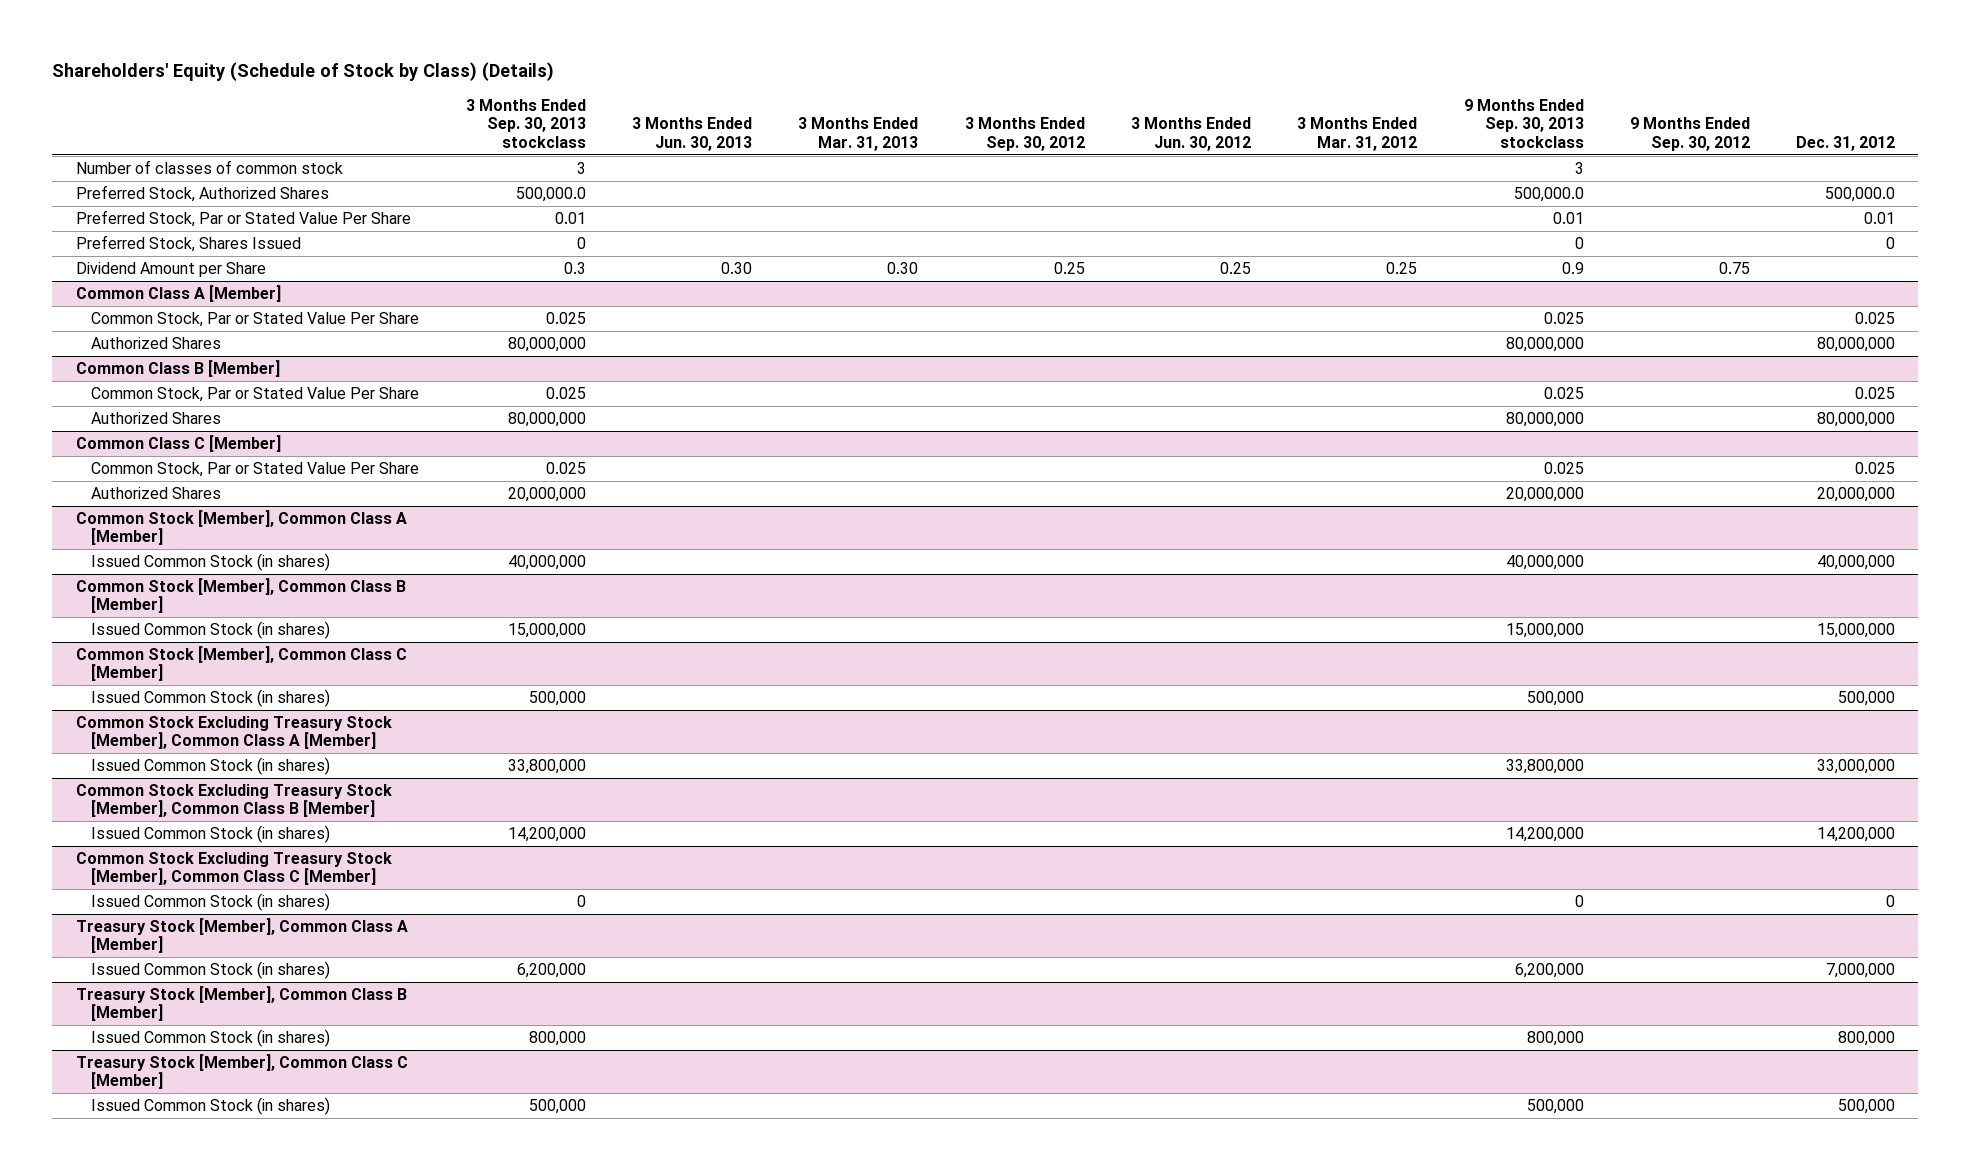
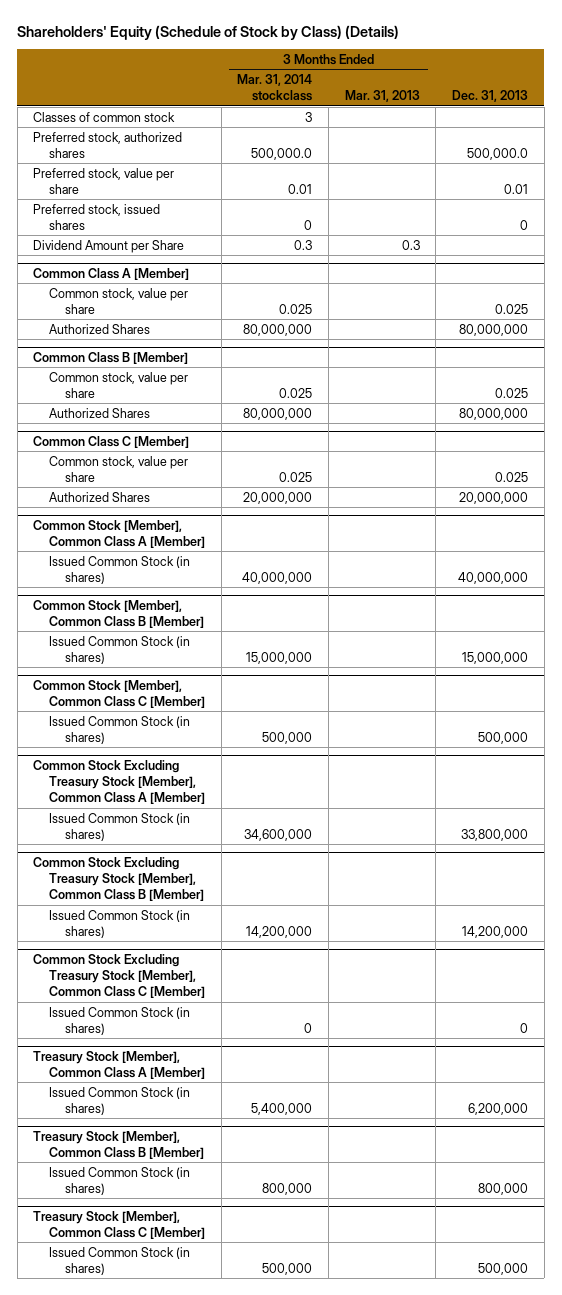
- | 3 Months Ended Sep. 30, 2013 stockclass | 3 Months Ended Jun. 30, 2013 | 3 Months Ended Mar. 31, 2013 | 3 Months Ended Sep. 30, 2012 | 3 Months Ended Jun. 30, 2012 | 3 Months Ended Mar. 31, 2012 | 9 Months Ended Sep. 30, 2013 stockclass | 9 Months Ended Sep. 30, 2012 | Dec. 31, 2012
+ | 3 Months Ended Mar. 31, 2014 stockclass | 3 Months Ended Mar. 31, 2013 | Dec. 31, 2013
- Number of classes of common stock | 3 | | | | | | 3 | |
- Preferred Stock, Authorized Shares | 500,000.0 | | | | | | 500,000.0 | | 500,000.0
- Preferred Stock, Par or Stated Value Per Share | 0.01 | | | | | | 0.01 | | 0.01
- Preferred Stock, Shares Issued | 0 | | | | | | 0 | | 0
- Dividend Amount per Share | 0.3 | 0.30 | 0.30 | 0.25 | 0.25 | 0.25 | 0.9 | 0.75 |
+ Classes of common stock | 3 | |
+ Preferred stock, authorized shares | 500,000.0 | | 500,000.0
+ Preferred stock, value per share | 0.01 | | 0.01
+ Preferred stock, issued shares | 0 | | 0
+ Dividend Amount per Share | 0.3 | 0.3 |
@ Common Class A [Member]
- Common Stock, Par or Stated Value Per Share | 0.025 | | | | | | 0.025 | | 0.025
+ Common stock, value per share | 0.025 | | 0.025
@ Common Class B [Member]
- Common Stock, Par or Stated Value Per Share | 0.025 | | | | | | 0.025 | | 0.025
+ Common stock, value per share | 0.025 | | 0.025
@ Common Class C [Member]
- Common Stock, Par or Stated Value Per Share | 0.025 | | | | | | 0.025 | | 0.025
+ Common stock, value per share | 0.025 | | 0.025

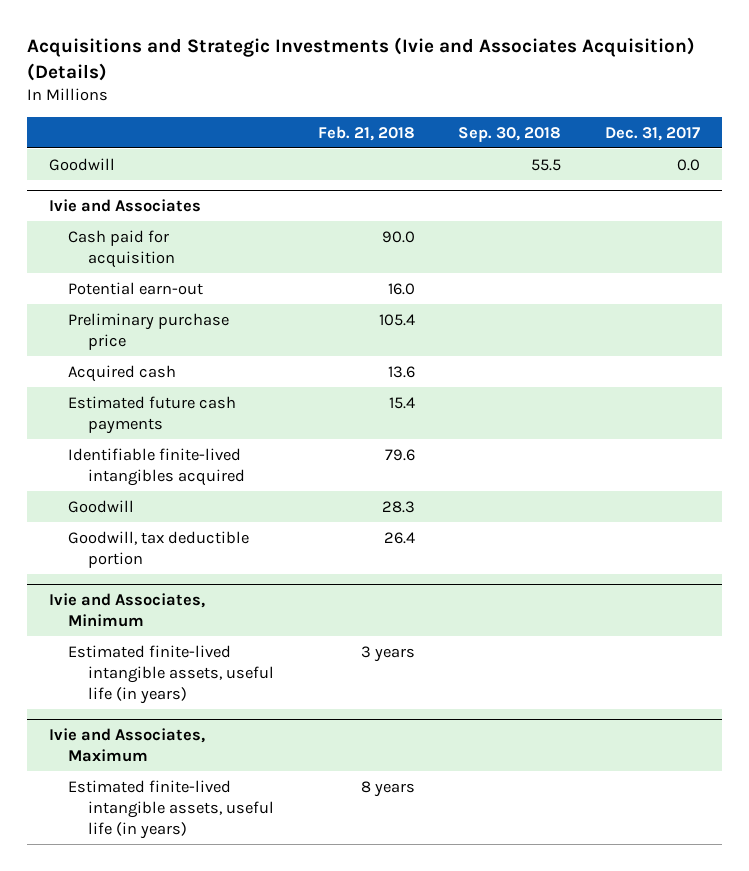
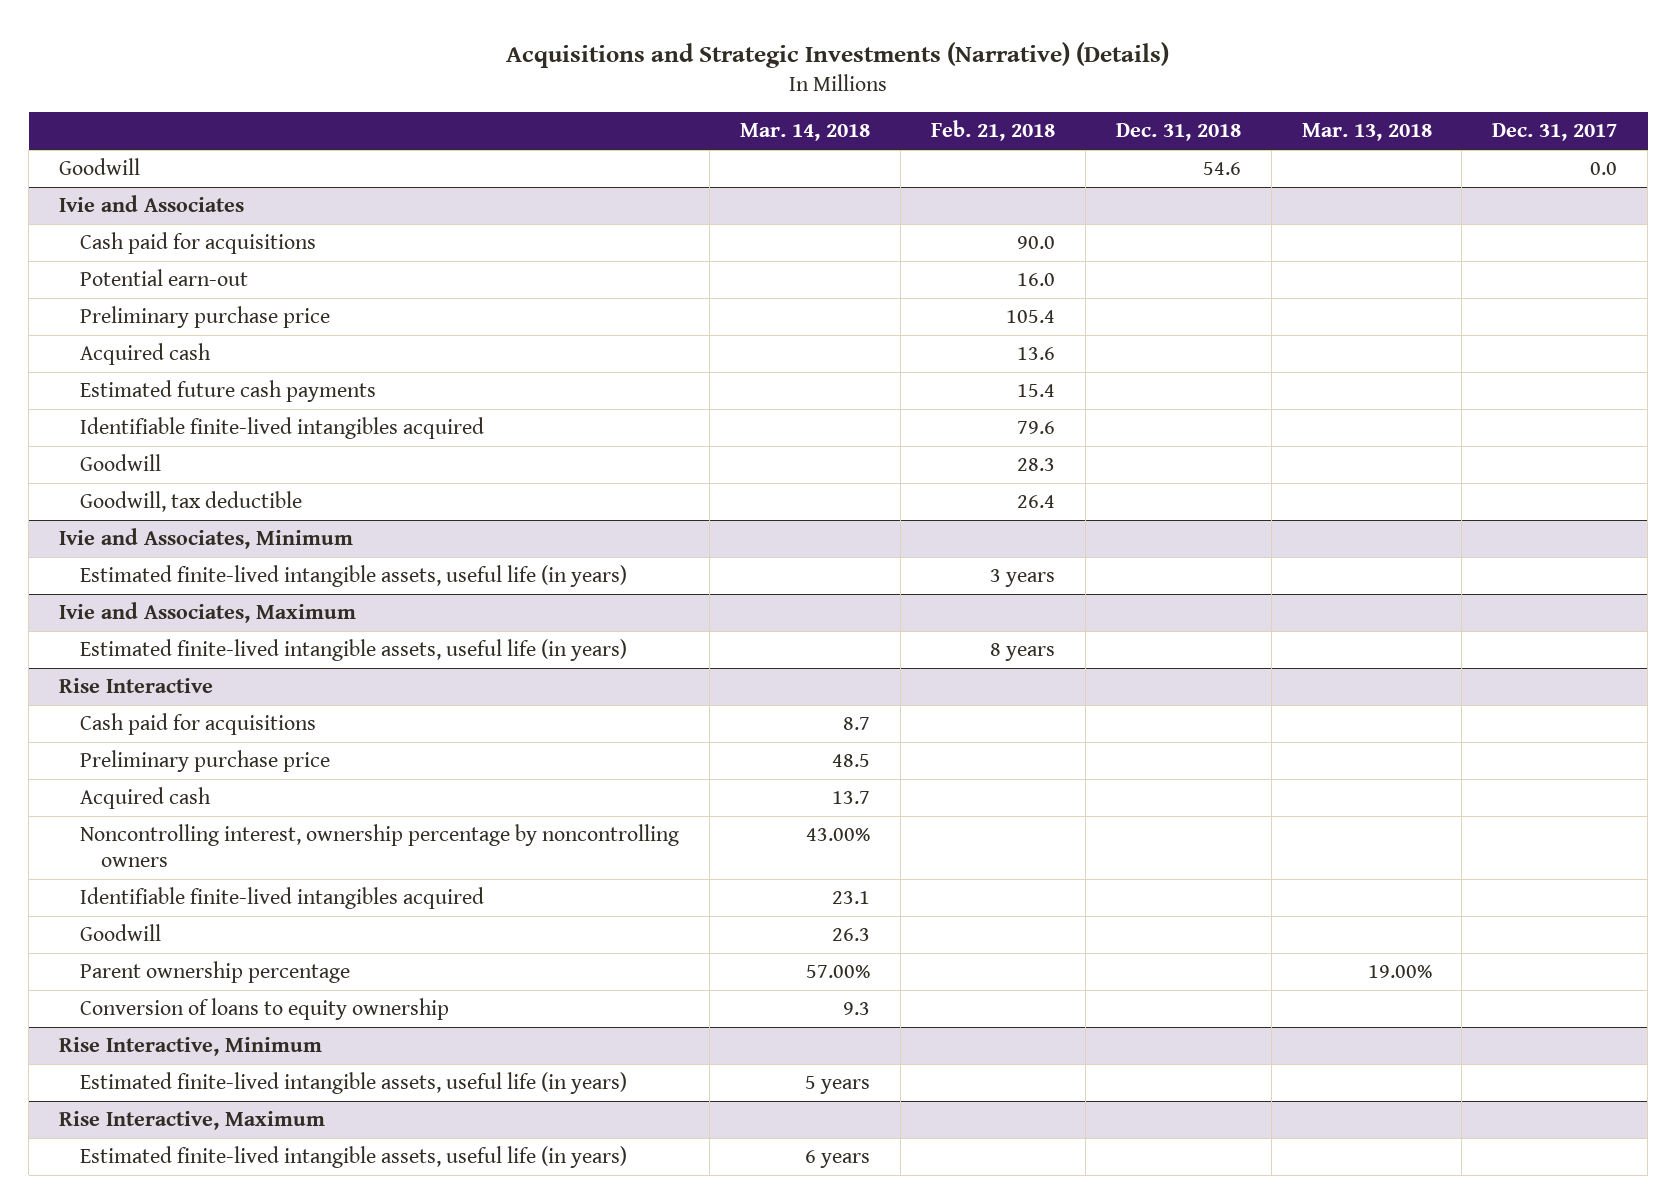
- Acquisitions and Strategic Investments (Ivie and Associates Acquisition) (Details)
+ Acquisitions and Strategic Investments (Narrative) (Details)
- | Feb. 21, 2018 | Sep. 30, 2018 | Dec. 31, 2017
+ | Mar. 14, 2018 | Feb. 21, 2018 | Dec. 31, 2018 | Mar. 13, 2018 | Dec. 31, 2017
@ Ivie and Associates
- Cash paid for acquisition | 90.0 | |
+ Cash paid for acquisitions | | 90.0 | | |
- Goodwill, tax deductible portion | 26.4 | |
+ Goodwill, tax deductible | | 26.4 | | |
+ Rise Interactive
+ Cash paid for acquisitions | 8.7 | | | |
+ Preliminary purchase price | 48.5 | | | |
+ Acquired cash | 13.7 | | | |
+ Noncontrolling interest, ownership percentage by noncontrolling owners | 43.00% | | | |
+ Identifiable finite-lived intangibles acquired | 23.1 | | | |
+ Goodwill | 26.3 | | | |
+ Parent ownership percentage | 57.00% | | | 19.00% |
+ Conversion of loans to equity ownership | 9.3 | | | |
+ Rise Interactive, Minimum
+ Estimated finite-lived intangible assets, useful life (in years) | 5 years | | | |
+ Rise Interactive, Maximum
+ Estimated finite-lived intangible assets, useful life (in years) | 6 years | | | |

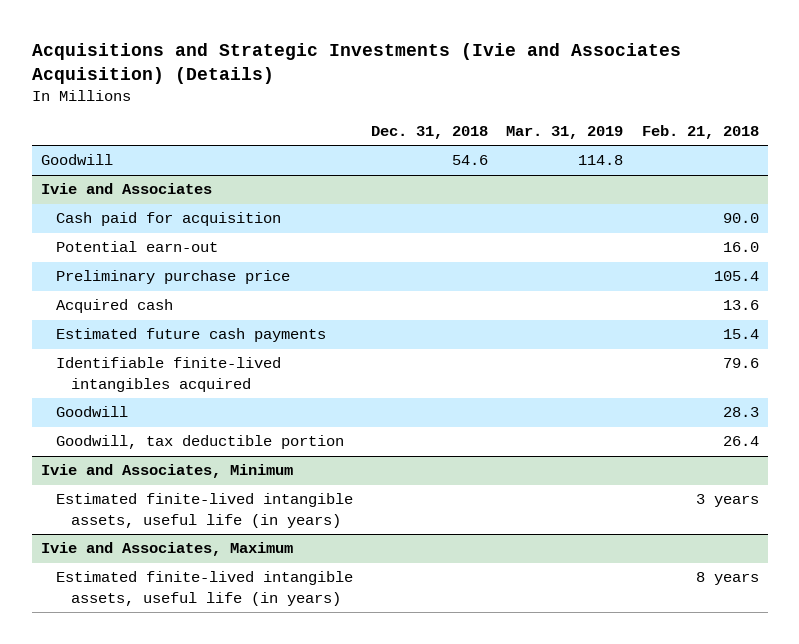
- Acquisitions and Strategic Investments (Narrative) (Details)
+ Acquisitions and Strategic Investments (Ivie and Associates Acquisition) (Details)
- | Mar. 14, 2018 | Feb. 21, 2018 | Dec. 31, 2018 | Mar. 13, 2018 | Dec. 31, 2017
+ | Dec. 31, 2018 | Mar. 31, 2019 | Feb. 21, 2018
@ Ivie and Associates
- Cash paid for acquisitions | | 90.0 | | |
+ Cash paid for acquisition | | | 90.0
- Goodwill, tax deductible | | 26.4 | | |
+ Goodwill, tax deductible portion | | | 26.4
- Rise Interactive
- Cash paid for acquisitions | 8.7 | | | |
- Preliminary purchase price | 48.5 | | | |
- Acquired cash | 13.7 | | | |
- Noncontrolling interest, ownership percentage by noncontrolling owners | 43.00% | | | |
- Identifiable finite-lived intangibles acquired | 23.1 | | | |
- Goodwill | 26.3 | | | |
- Parent ownership percentage | 57.00% | | | 19.00% |
- Conversion of loans to equity ownership | 9.3 | | | |
- Rise Interactive, Minimum
- Estimated finite-lived intangible assets, useful life (in years) | 5 years | | | |
- Rise Interactive, Maximum
- Estimated finite-lived intangible assets, useful life (in years) | 6 years | | | |

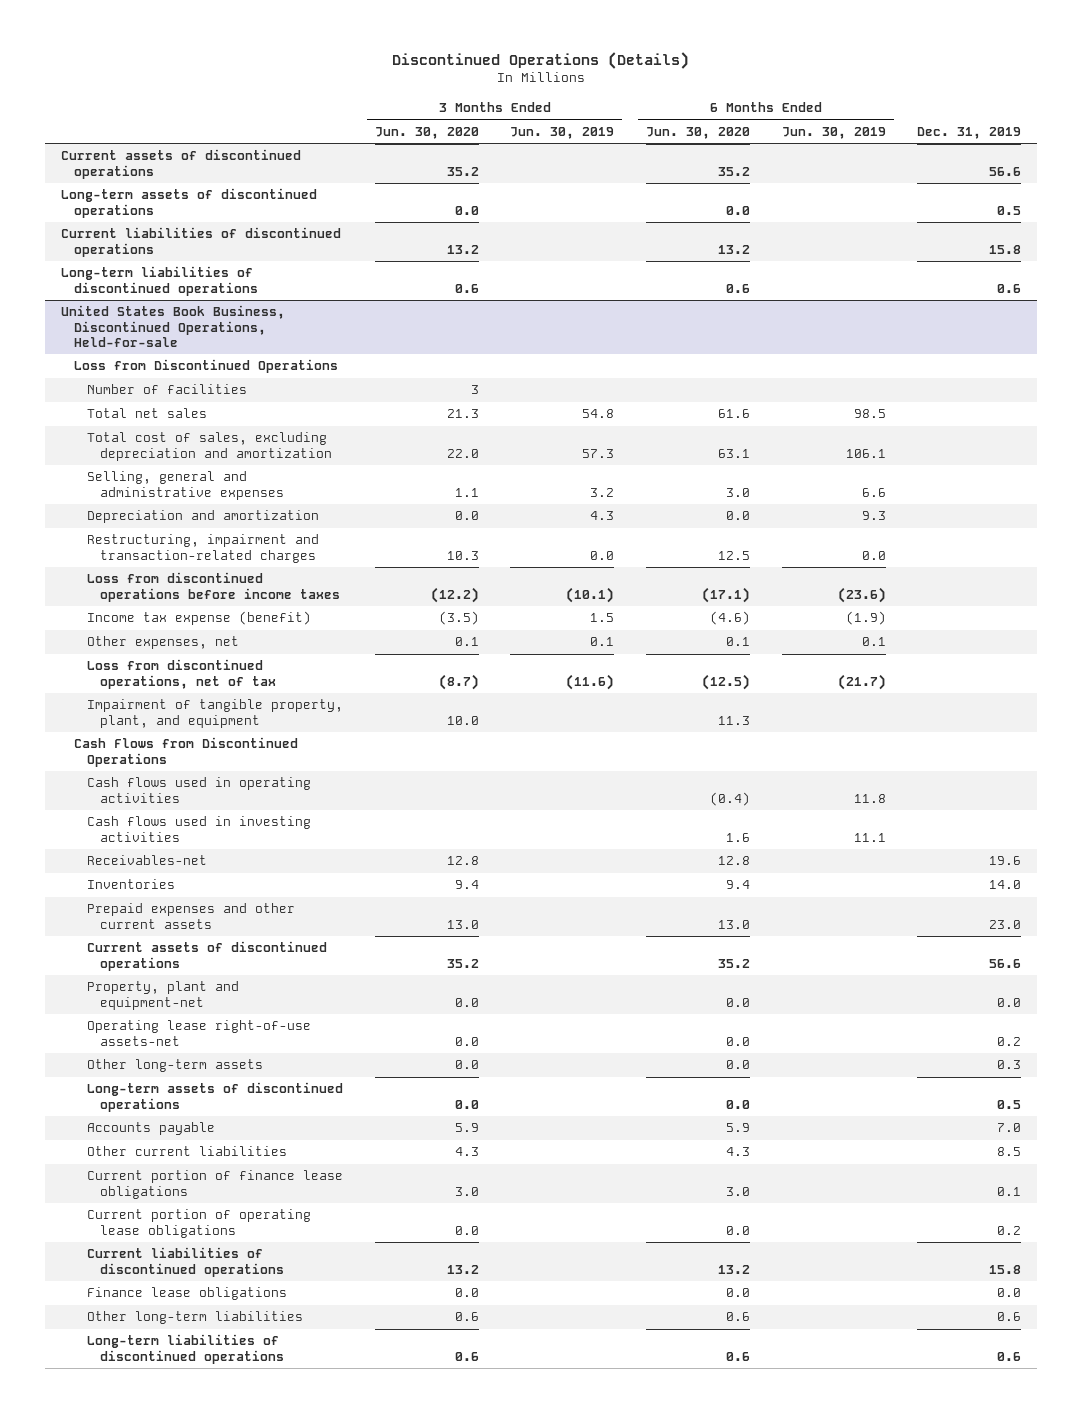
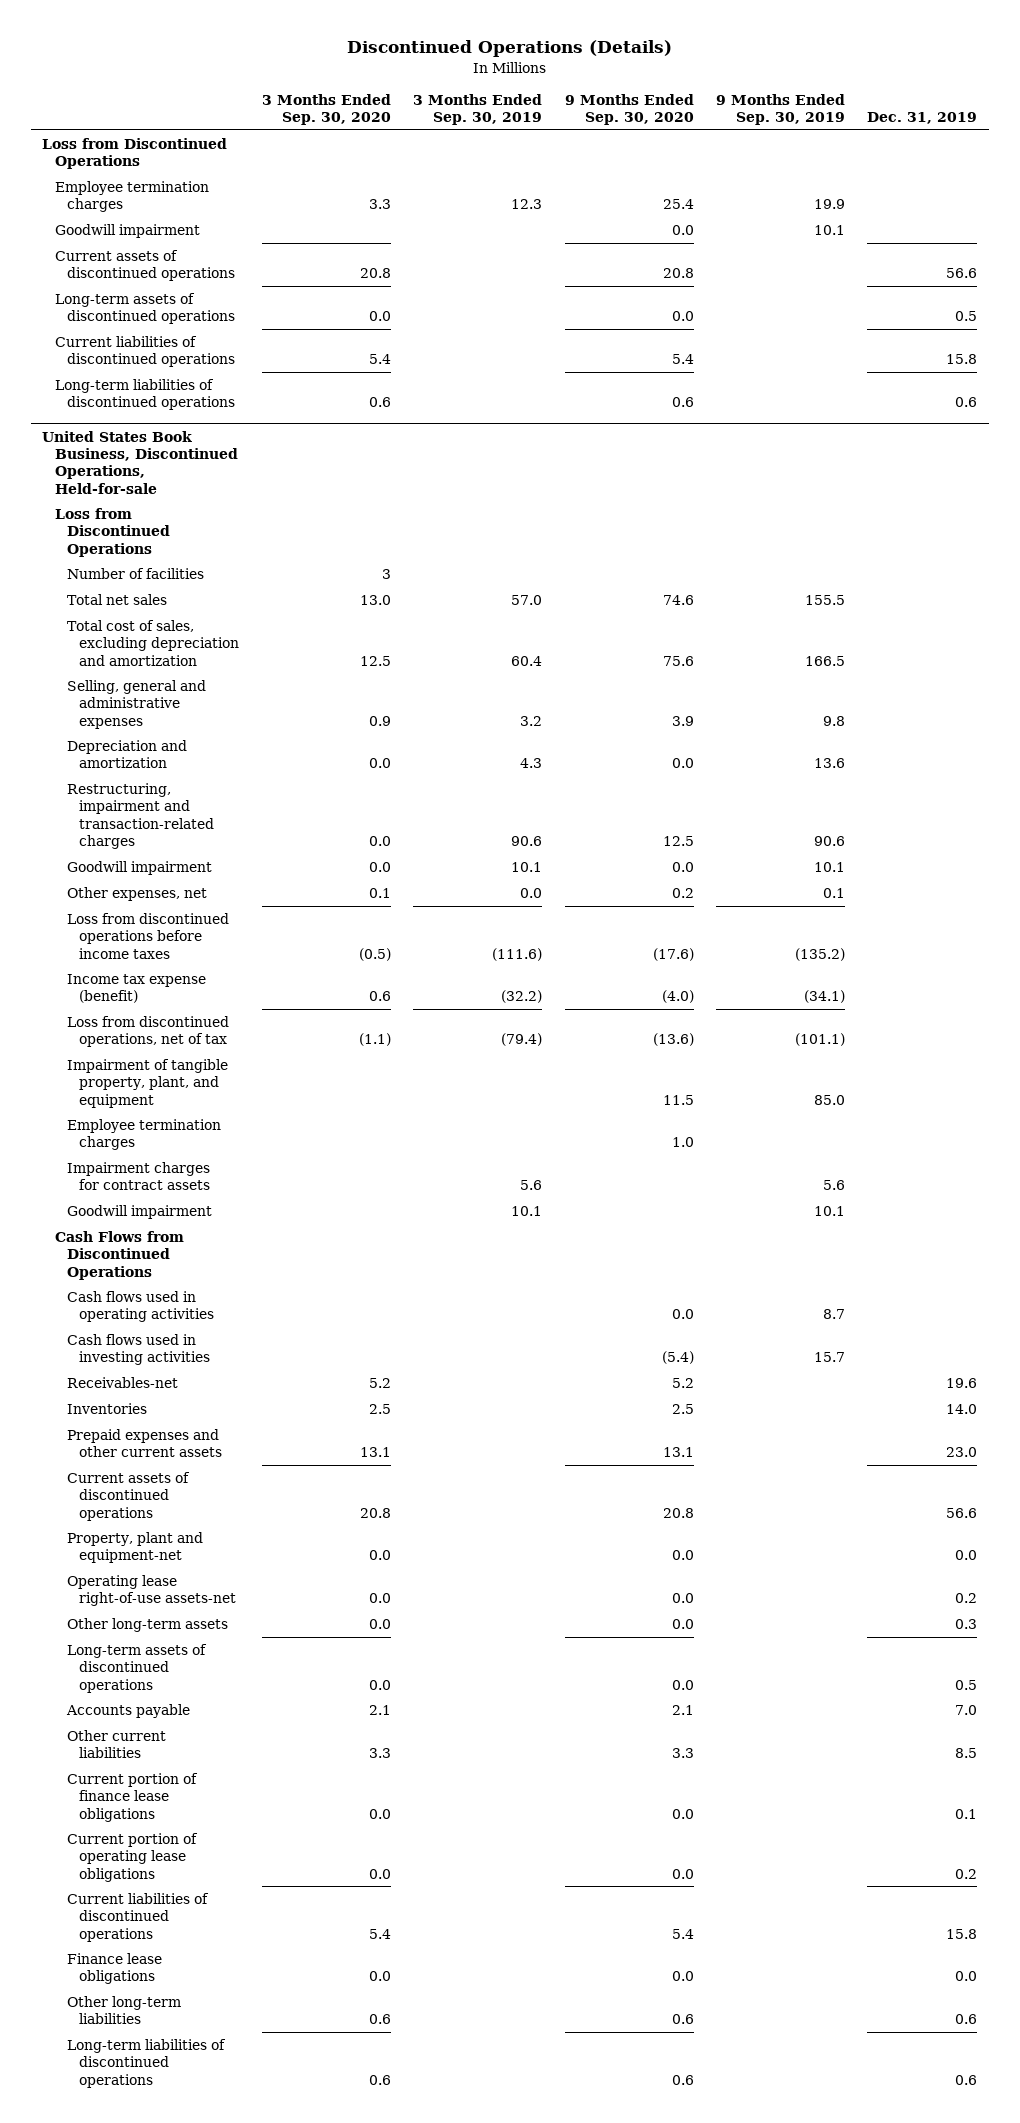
- | 3 Months Ended Jun. 30, 2020 | 3 Months Ended Jun. 30, 2019 | 6 Months Ended Jun. 30, 2020 | 6 Months Ended Jun. 30, 2019 | Dec. 31, 2019
+ | 3 Months Ended Sep. 30, 2020 | 3 Months Ended Sep. 30, 2019 | 9 Months Ended Sep. 30, 2020 | 9 Months Ended Sep. 30, 2019 | Dec. 31, 2019
+ Loss from Discontinued Operations
+ Employee termination charges | 3.3 | 12.3 | 25.4 | 19.9 |
+ Goodwill impairment | | | 0.0 | 10.1 |
@ United States Book Business, Discontinued Operations, Held-for-sale
+ Goodwill impairment | 0.0 | 10.1 | 0.0 | 10.1 |
moved up: Other expenses, net | 0.1 | 0.0 | 0.2 | 0.1 |
+ Employee termination charges | | | 1.0 | |
+ Impairment charges for contract assets | | 5.6 | | 5.6 |
+ Goodwill impairment | | 10.1 | | 10.1 |

